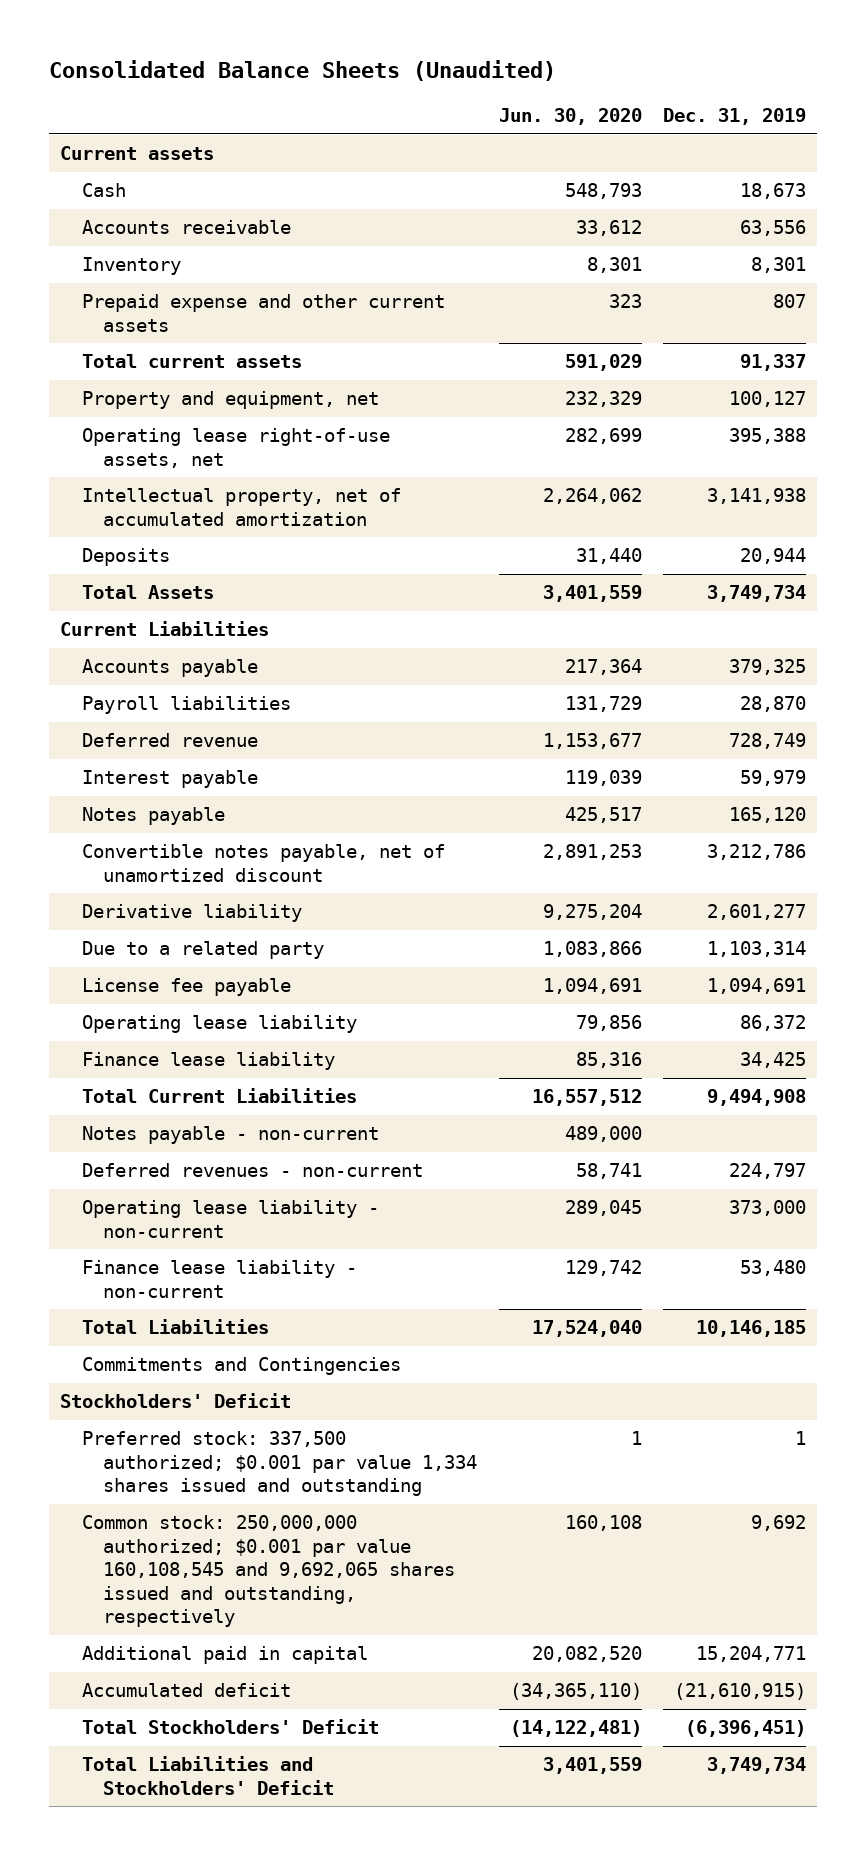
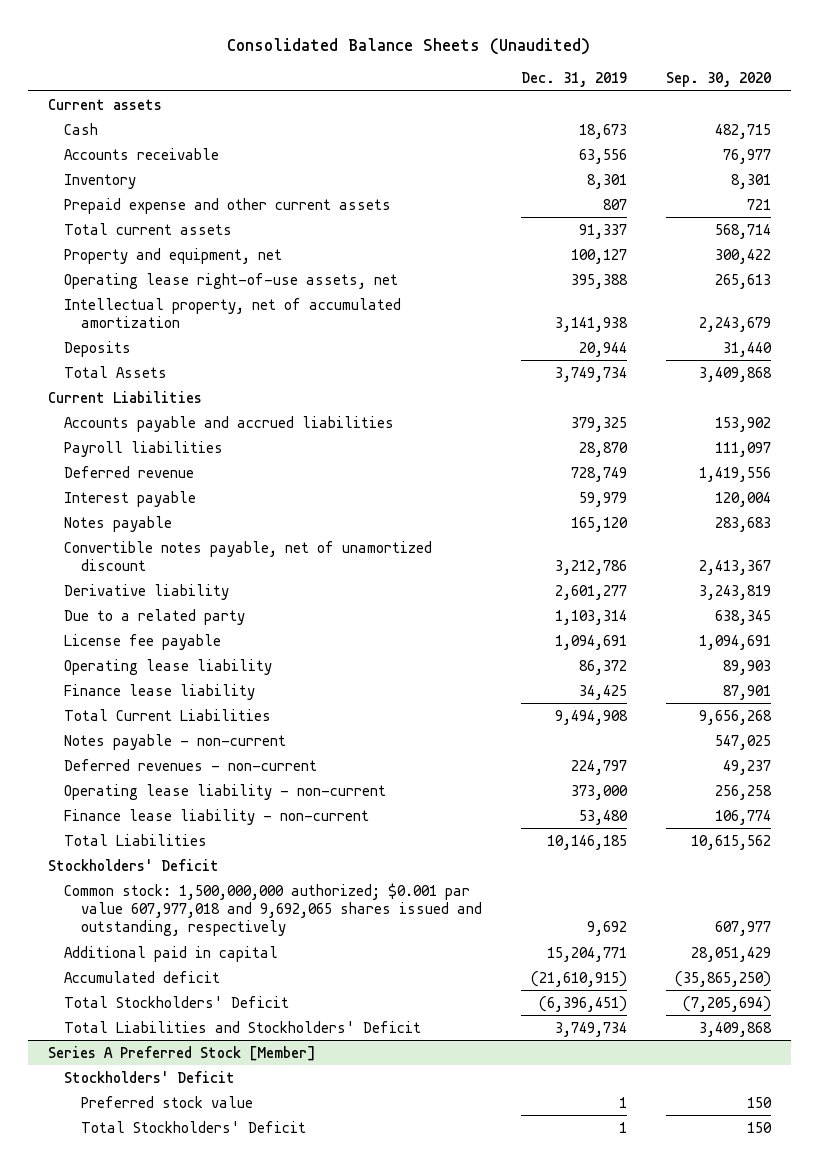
- | Jun. 30, 2020 | Dec. 31, 2019
+ | Dec. 31, 2019 | Sep. 30, 2020
- Accounts payable | 217,364 | 379,325
+ Accounts payable and accrued liabilities | 379,325 | 153,902
- Commitments and Contingencies
- Preferred stock: 337,500 authorized; $0.001 par value 1,334 shares issued and outstanding | 1 | 1
- Common stock: 250,000,000 authorized; $0.001 par value 160,108,545 and 9,692,065 shares issued and outstanding, respectively | 160,108 | 9,692
+ Common stock: 1,500,000,000 authorized; $0.001 par value 607,977,018 and 9,692,065 shares issued and outstanding, respectively | 9,692 | 607,977
+ Series A Preferred Stock [Member]
+ Stockholders' Deficit
+ Preferred stock value | 1 | 150
+ Total Stockholders' Deficit | 1 | 150

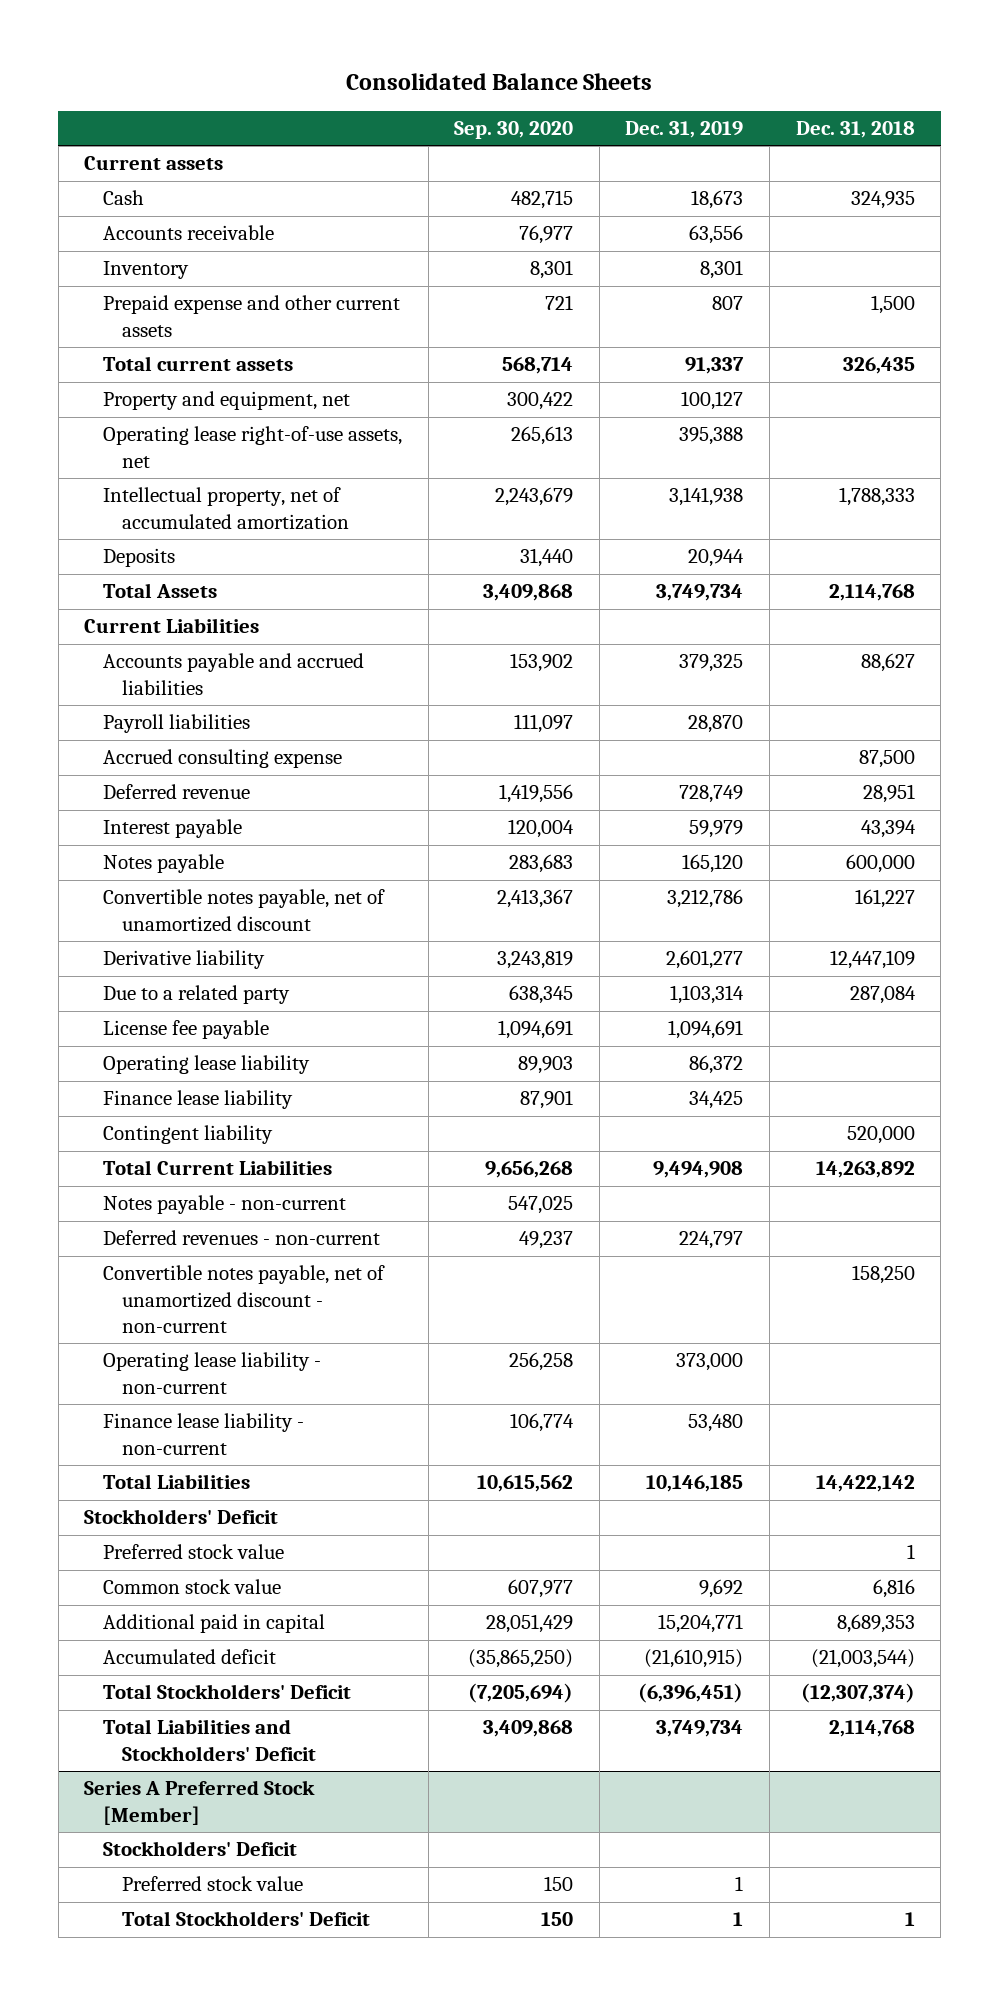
- Consolidated Balance Sheets (Unaudited)
+ Consolidated Balance Sheets
- | Dec. 31, 2019 | Sep. 30, 2020
+ | Sep. 30, 2020 | Dec. 31, 2019 | Dec. 31, 2018
+ Accrued consulting expense | | | 87,500
+ Contingent liability | | | 520,000
+ Convertible notes payable, net of unamortized discount - non-current | | | 158,250
- Common stock: 1,500,000,000 authorized; $0.001 par value 607,977,018 and 9,692,065 shares issued and outstanding, respectively | 9,692 | 607,977
+ Preferred stock value | | | 1
+ Common stock value | 607,977 | 9,692 | 6,816

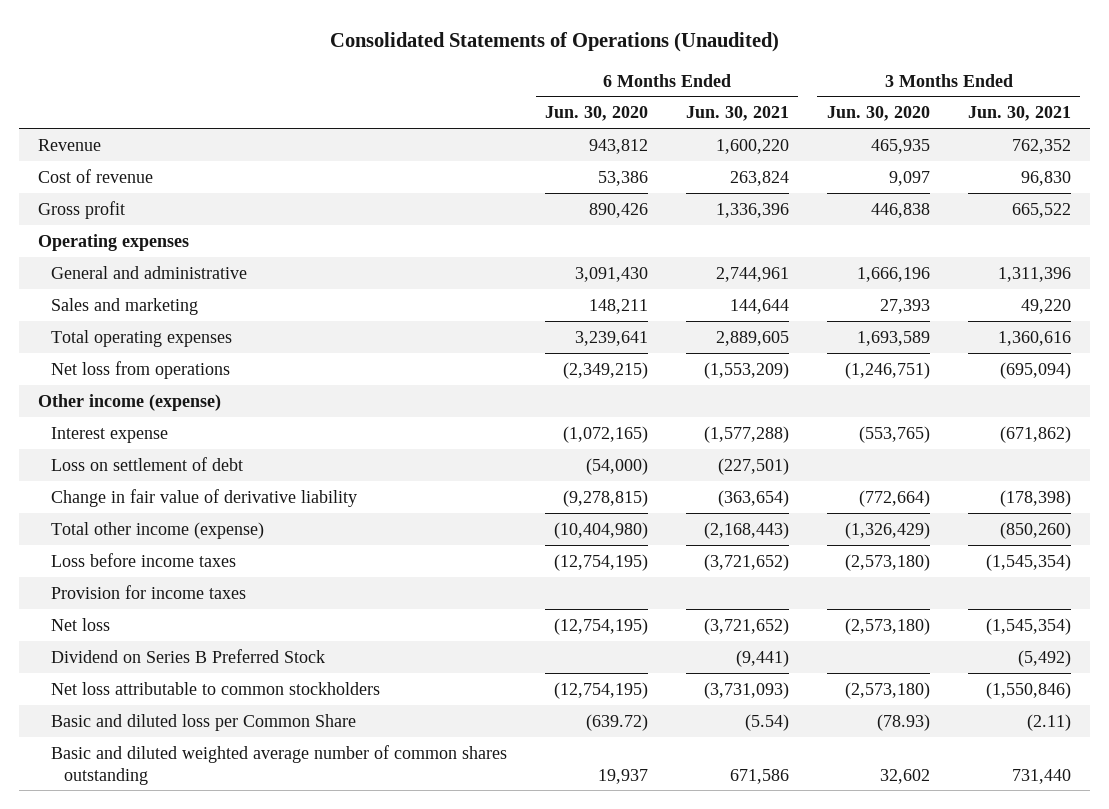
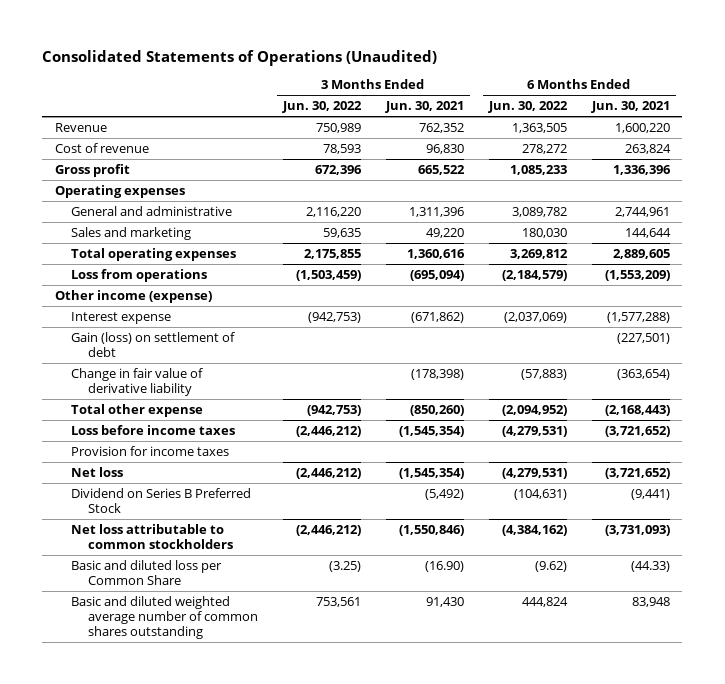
- | 6 Months Ended Jun. 30, 2020 | 6 Months Ended Jun. 30, 2021 | 3 Months Ended Jun. 30, 2020 | 3 Months Ended Jun. 30, 2021
+ | 3 Months Ended Jun. 30, 2022 | 3 Months Ended Jun. 30, 2021 | 6 Months Ended Jun. 30, 2022 | 6 Months Ended Jun. 30, 2021
- Net loss from operations | (2,349,215) | (1,553,209) | (1,246,751) | (695,094)
+ Loss from operations | (1,503,459) | (695,094) | (2,184,579) | (1,553,209)
- Loss on settlement of debt | (54,000) | (227,501) | |
+ Gain (loss) on settlement of debt | | | | (227,501)
- Total other income (expense) | (10,404,980) | (2,168,443) | (1,326,429) | (850,260)
+ Total other expense | (942,753) | (850,260) | (2,094,952) | (2,168,443)
- Basic and diluted loss per Common Share | (639.72) | (5.54) | (78.93) | (2.11)
- Basic and diluted weighted average number of common shares outstanding | 19,937 | 671,586 | 32,602 | 731,440
+ Basic and diluted loss per Common Share | (3.25) | (16.90) | (9.62) | (44.33)
+ Basic and diluted weighted average number of common shares outstanding | 753,561 | 91,430 | 444,824 | 83,948

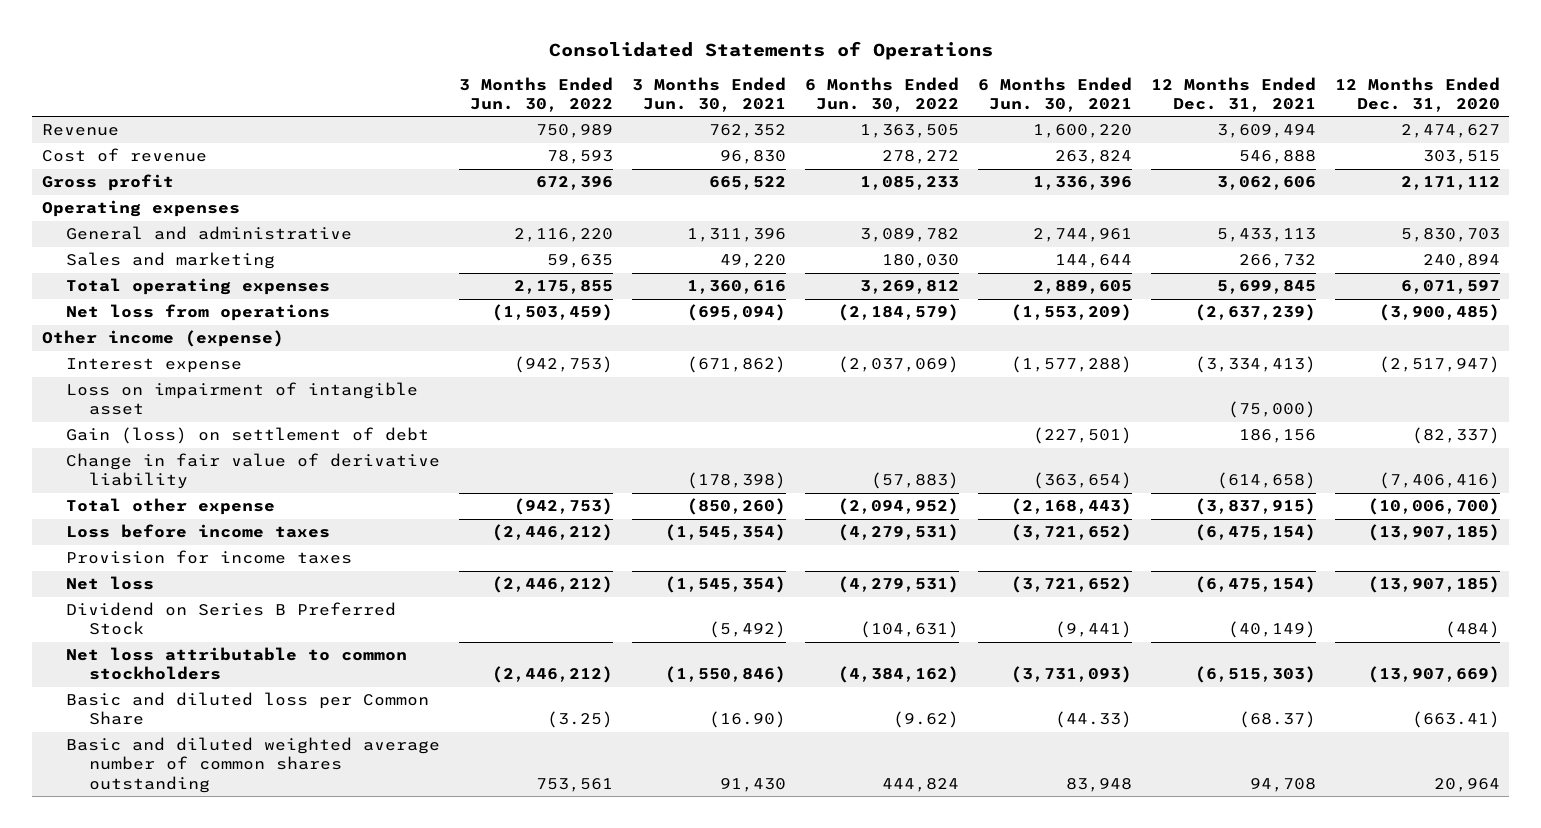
- Consolidated Statements of Operations (Unaudited)
+ Consolidated Statements of Operations
- | 3 Months Ended Jun. 30, 2022 | 3 Months Ended Jun. 30, 2021 | 6 Months Ended Jun. 30, 2022 | 6 Months Ended Jun. 30, 2021
+ | 3 Months Ended Jun. 30, 2022 | 3 Months Ended Jun. 30, 2021 | 6 Months Ended Jun. 30, 2022 | 6 Months Ended Jun. 30, 2021 | 12 Months Ended Dec. 31, 2021 | 12 Months Ended Dec. 31, 2020
- Loss from operations | (1,503,459) | (695,094) | (2,184,579) | (1,553,209)
+ Net loss from operations | (1,503,459) | (695,094) | (2,184,579) | (1,553,209) | (2,637,239) | (3,900,485)
+ Loss on impairment of intangible asset | | | | | (75,000) |

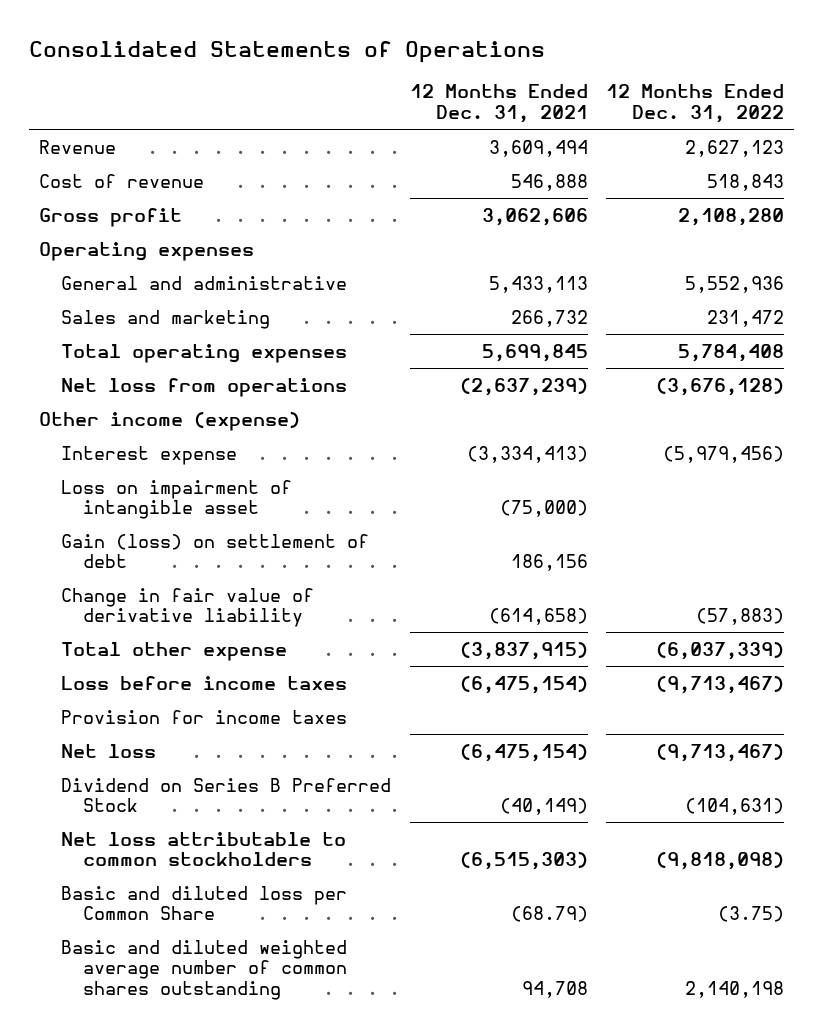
- | 3 Months Ended Jun. 30, 2022 | 3 Months Ended Jun. 30, 2021 | 6 Months Ended Jun. 30, 2022 | 6 Months Ended Jun. 30, 2021 | 12 Months Ended Dec. 31, 2021 | 12 Months Ended Dec. 31, 2020
+ | 12 Months Ended Dec. 31, 2021 | 12 Months Ended Dec. 31, 2022
- Basic and diluted loss per Common Share | (3.25) | (16.90) | (9.62) | (44.33) | (68.37) | (663.41)
+ Basic and diluted loss per Common Share | (68.79) | (3.75)

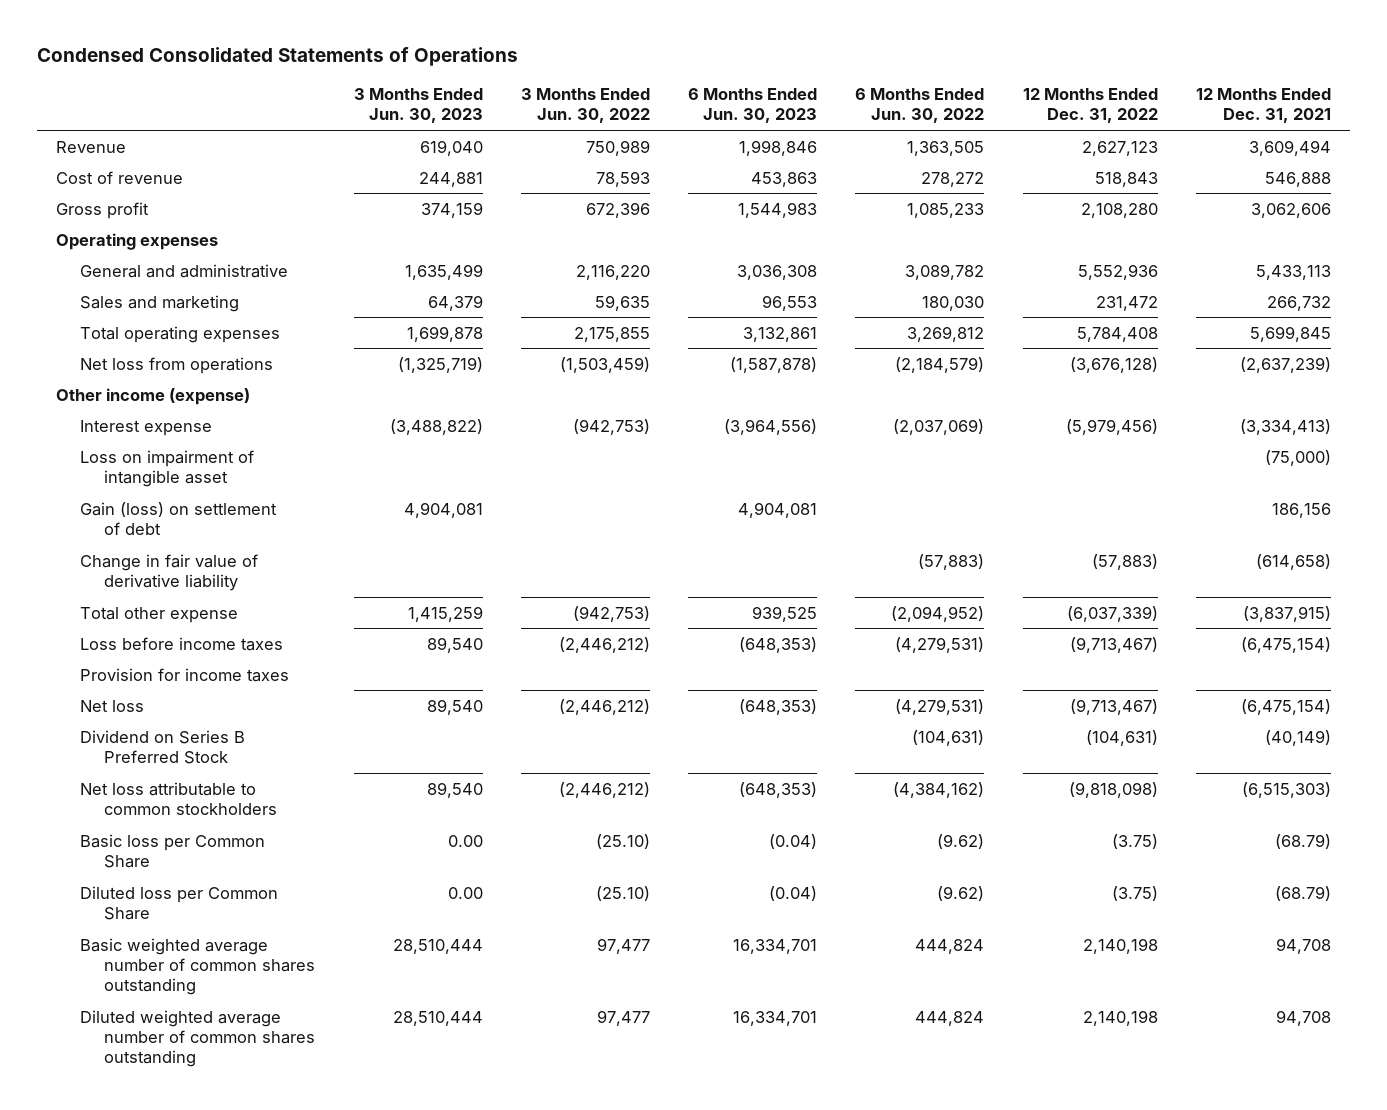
- Consolidated Statements of Operations
+ Condensed Consolidated Statements of Operations
- | 12 Months Ended Dec. 31, 2021 | 12 Months Ended Dec. 31, 2022
+ | 3 Months Ended Jun. 30, 2023 | 3 Months Ended Jun. 30, 2022 | 6 Months Ended Jun. 30, 2023 | 6 Months Ended Jun. 30, 2022 | 12 Months Ended Dec. 31, 2022 | 12 Months Ended Dec. 31, 2021
- Basic and diluted loss per Common Share | (68.79) | (3.75)
- Basic and diluted weighted average number of common shares outstanding | 94,708 | 2,140,198
+ Basic loss per Common Share | 0.00 | (25.10) | (0.04) | (9.62) | (3.75) | (68.79)
+ Diluted loss per Common Share | 0.00 | (25.10) | (0.04) | (9.62) | (3.75) | (68.79)
+ Basic weighted average number of common shares outstanding | 28,510,444 | 97,477 | 16,334,701 | 444,824 | 2,140,198 | 94,708
+ Diluted weighted average number of common shares outstanding | 28,510,444 | 97,477 | 16,334,701 | 444,824 | 2,140,198 | 94,708

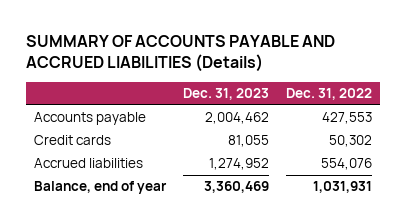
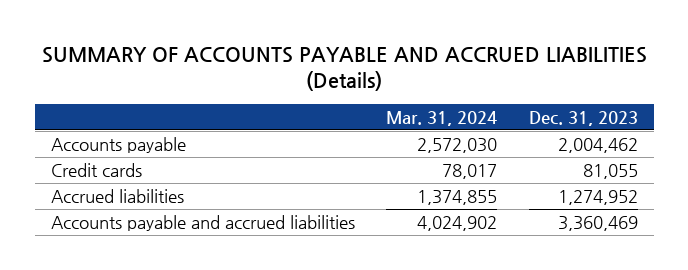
- | Dec. 31, 2023 | Dec. 31, 2022
+ | Mar. 31, 2024 | Dec. 31, 2023
- Balance, end of year | 3,360,469 | 1,031,931
+ Accounts payable and accrued liabilities | 4,024,902 | 3,360,469

